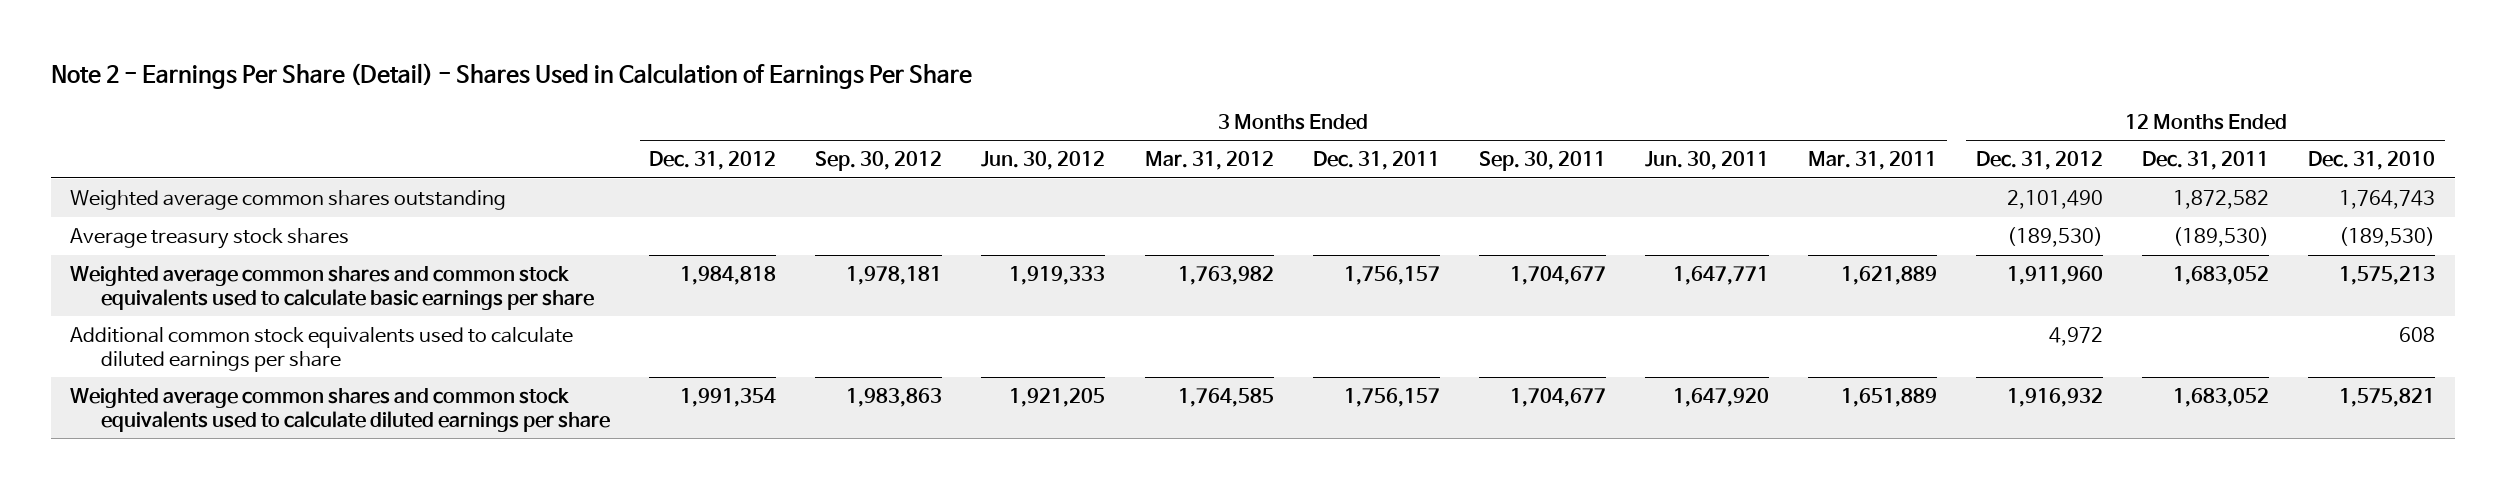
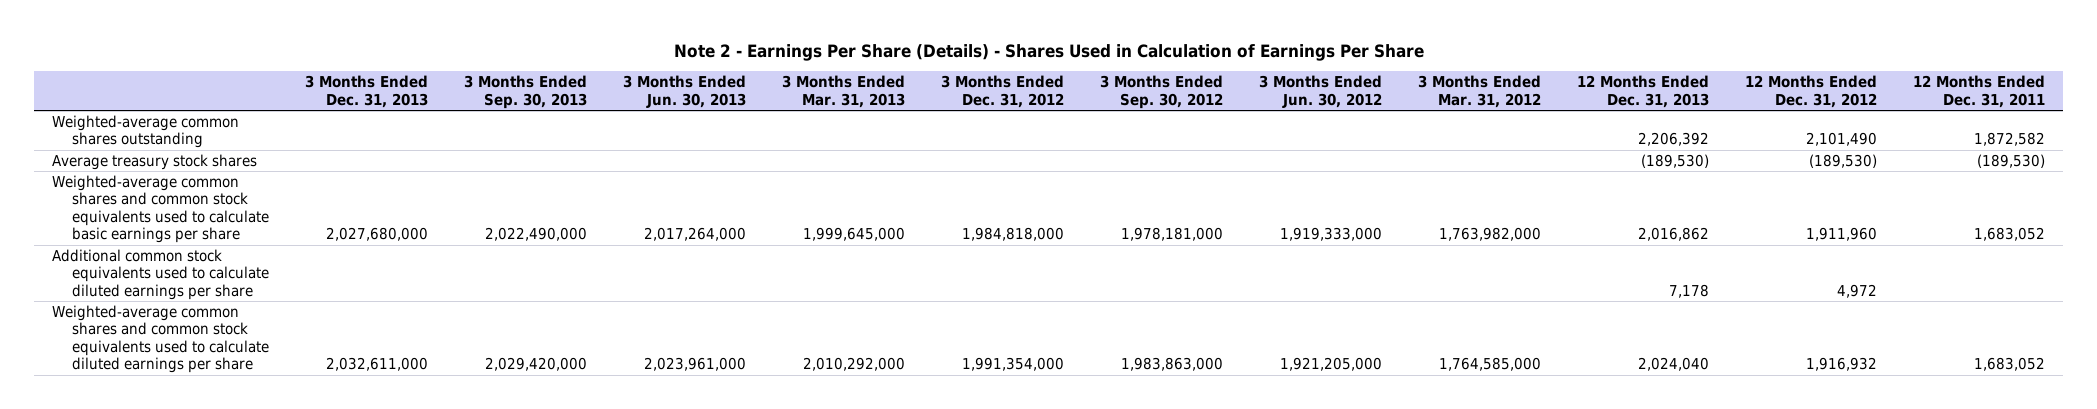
- Note 2 - Earnings Per Share (Detail) - Shares Used in Calculation of Earnings Per Share
+ Note 2 - Earnings Per Share (Details) - Shares Used in Calculation of Earnings Per Share
- | 3 Months Ended Dec. 31, 2012 | 3 Months Ended Sep. 30, 2012 | 3 Months Ended Jun. 30, 2012 | 3 Months Ended Mar. 31, 2012 | 3 Months Ended Dec. 31, 2011 | 3 Months Ended Sep. 30, 2011 | 3 Months Ended Jun. 30, 2011 | 3 Months Ended Mar. 31, 2011 | 12 Months Ended Dec. 31, 2012 | 12 Months Ended Dec. 31, 2011 | 12 Months Ended Dec. 31, 2010
+ | 3 Months Ended Dec. 31, 2013 | 3 Months Ended Sep. 30, 2013 | 3 Months Ended Jun. 30, 2013 | 3 Months Ended Mar. 31, 2013 | 3 Months Ended Dec. 31, 2012 | 3 Months Ended Sep. 30, 2012 | 3 Months Ended Jun. 30, 2012 | 3 Months Ended Mar. 31, 2012 | 12 Months Ended Dec. 31, 2013 | 12 Months Ended Dec. 31, 2012 | 12 Months Ended Dec. 31, 2011
- Weighted average common shares outstanding | | | | | | | | | 2,101,490 | 1,872,582 | 1,764,743
+ Weighted-average common shares outstanding | | | | | | | | | 2,206,392 | 2,101,490 | 1,872,582
- Weighted average common shares and common stock equivalents used to calculate basic earnings per share | 1,984,818 | 1,978,181 | 1,919,333 | 1,763,982 | 1,756,157 | 1,704,677 | 1,647,771 | 1,621,889 | 1,911,960 | 1,683,052 | 1,575,213
+ Weighted-average common shares and common stock equivalents used to calculate basic earnings per share | 2,027,680,000 | 2,022,490,000 | 2,017,264,000 | 1,999,645,000 | 1,984,818,000 | 1,978,181,000 | 1,919,333,000 | 1,763,982,000 | 2,016,862 | 1,911,960 | 1,683,052
- Weighted average common shares and common stock equivalents used to calculate diluted earnings per share | 1,991,354 | 1,983,863 | 1,921,205 | 1,764,585 | 1,756,157 | 1,704,677 | 1,647,920 | 1,651,889 | 1,916,932 | 1,683,052 | 1,575,821
+ Weighted-average common shares and common stock equivalents used to calculate diluted earnings per share | 2,032,611,000 | 2,029,420,000 | 2,023,961,000 | 2,010,292,000 | 1,991,354,000 | 1,983,863,000 | 1,921,205,000 | 1,764,585,000 | 2,024,040 | 1,916,932 | 1,683,052

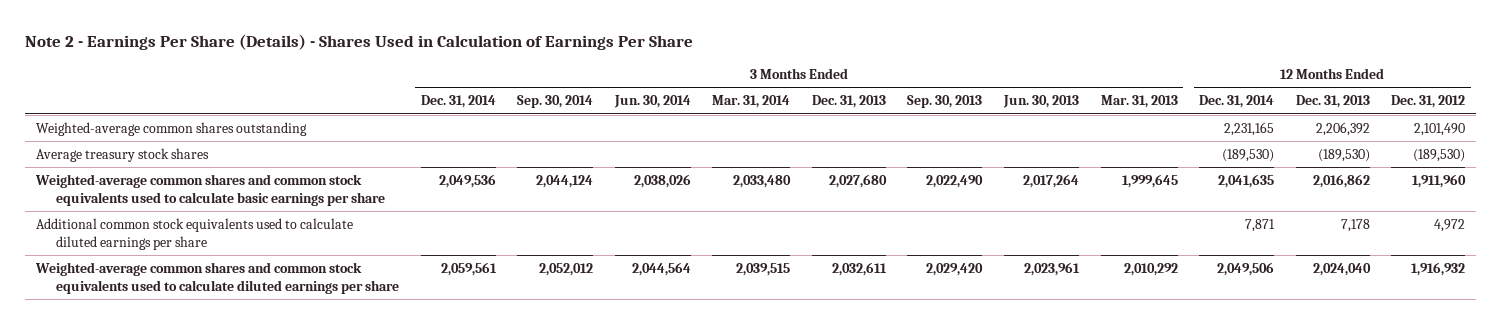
- | 3 Months Ended Dec. 31, 2013 | 3 Months Ended Sep. 30, 2013 | 3 Months Ended Jun. 30, 2013 | 3 Months Ended Mar. 31, 2013 | 3 Months Ended Dec. 31, 2012 | 3 Months Ended Sep. 30, 2012 | 3 Months Ended Jun. 30, 2012 | 3 Months Ended Mar. 31, 2012 | 12 Months Ended Dec. 31, 2013 | 12 Months Ended Dec. 31, 2012 | 12 Months Ended Dec. 31, 2011
+ | 3 Months Ended Dec. 31, 2014 | 3 Months Ended Sep. 30, 2014 | 3 Months Ended Jun. 30, 2014 | 3 Months Ended Mar. 31, 2014 | 3 Months Ended Dec. 31, 2013 | 3 Months Ended Sep. 30, 2013 | 3 Months Ended Jun. 30, 2013 | 3 Months Ended Mar. 31, 2013 | 12 Months Ended Dec. 31, 2014 | 12 Months Ended Dec. 31, 2013 | 12 Months Ended Dec. 31, 2012
- Weighted-average common shares and common stock equivalents used to calculate basic earnings per share | 2,027,680,000 | 2,022,490,000 | 2,017,264,000 | 1,999,645,000 | 1,984,818,000 | 1,978,181,000 | 1,919,333,000 | 1,763,982,000 | 2,016,862 | 1,911,960 | 1,683,052
+ Weighted-average common shares and common stock equivalents used to calculate basic earnings per share | 2,049,536 | 2,044,124 | 2,038,026 | 2,033,480 | 2,027,680 | 2,022,490 | 2,017,264 | 1,999,645 | 2,041,635 | 2,016,862 | 1,911,960
- Weighted-average common shares and common stock equivalents used to calculate diluted earnings per share | 2,032,611,000 | 2,029,420,000 | 2,023,961,000 | 2,010,292,000 | 1,991,354,000 | 1,983,863,000 | 1,921,205,000 | 1,764,585,000 | 2,024,040 | 1,916,932 | 1,683,052
+ Weighted-average common shares and common stock equivalents used to calculate diluted earnings per share | 2,059,561 | 2,052,012 | 2,044,564 | 2,039,515 | 2,032,611 | 2,029,420 | 2,023,961 | 2,010,292 | 2,049,506 | 2,024,040 | 1,916,932

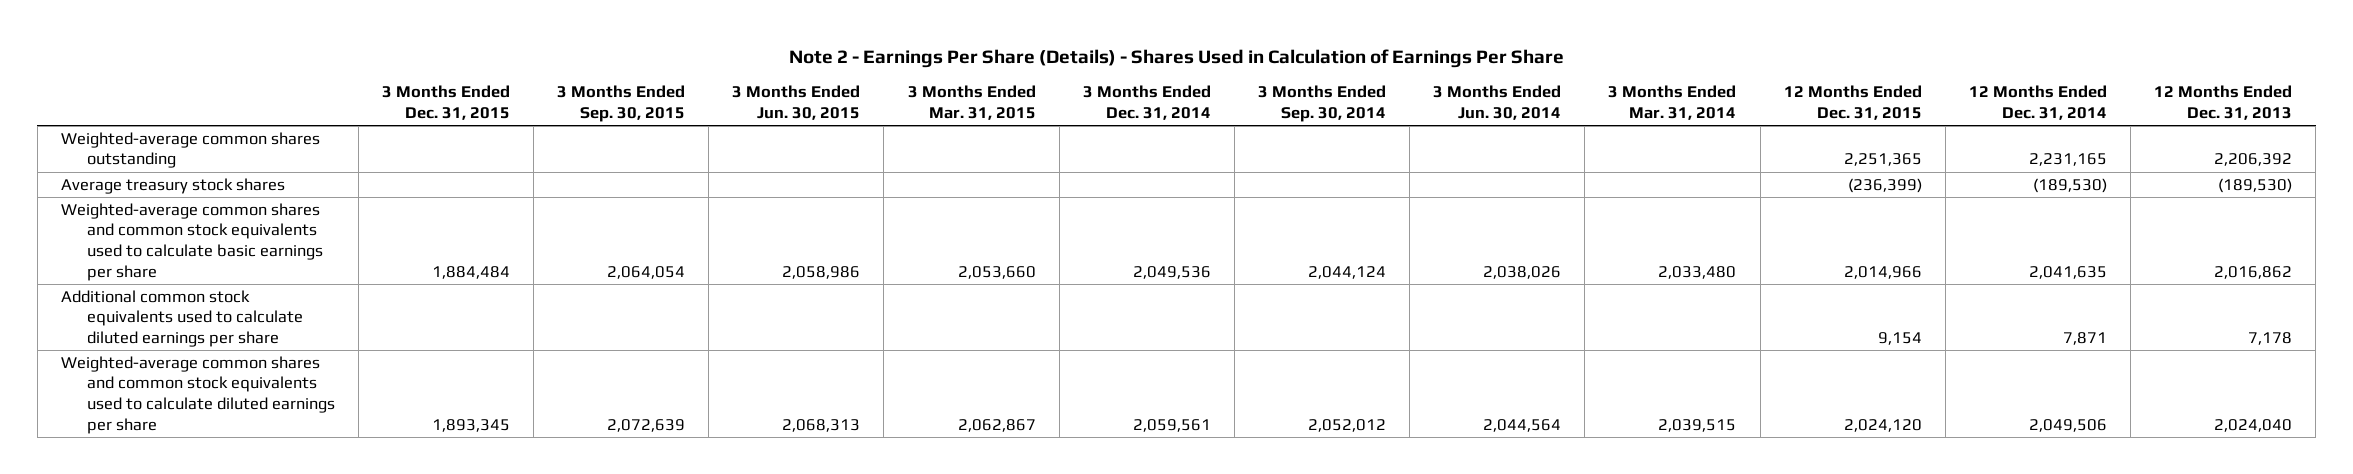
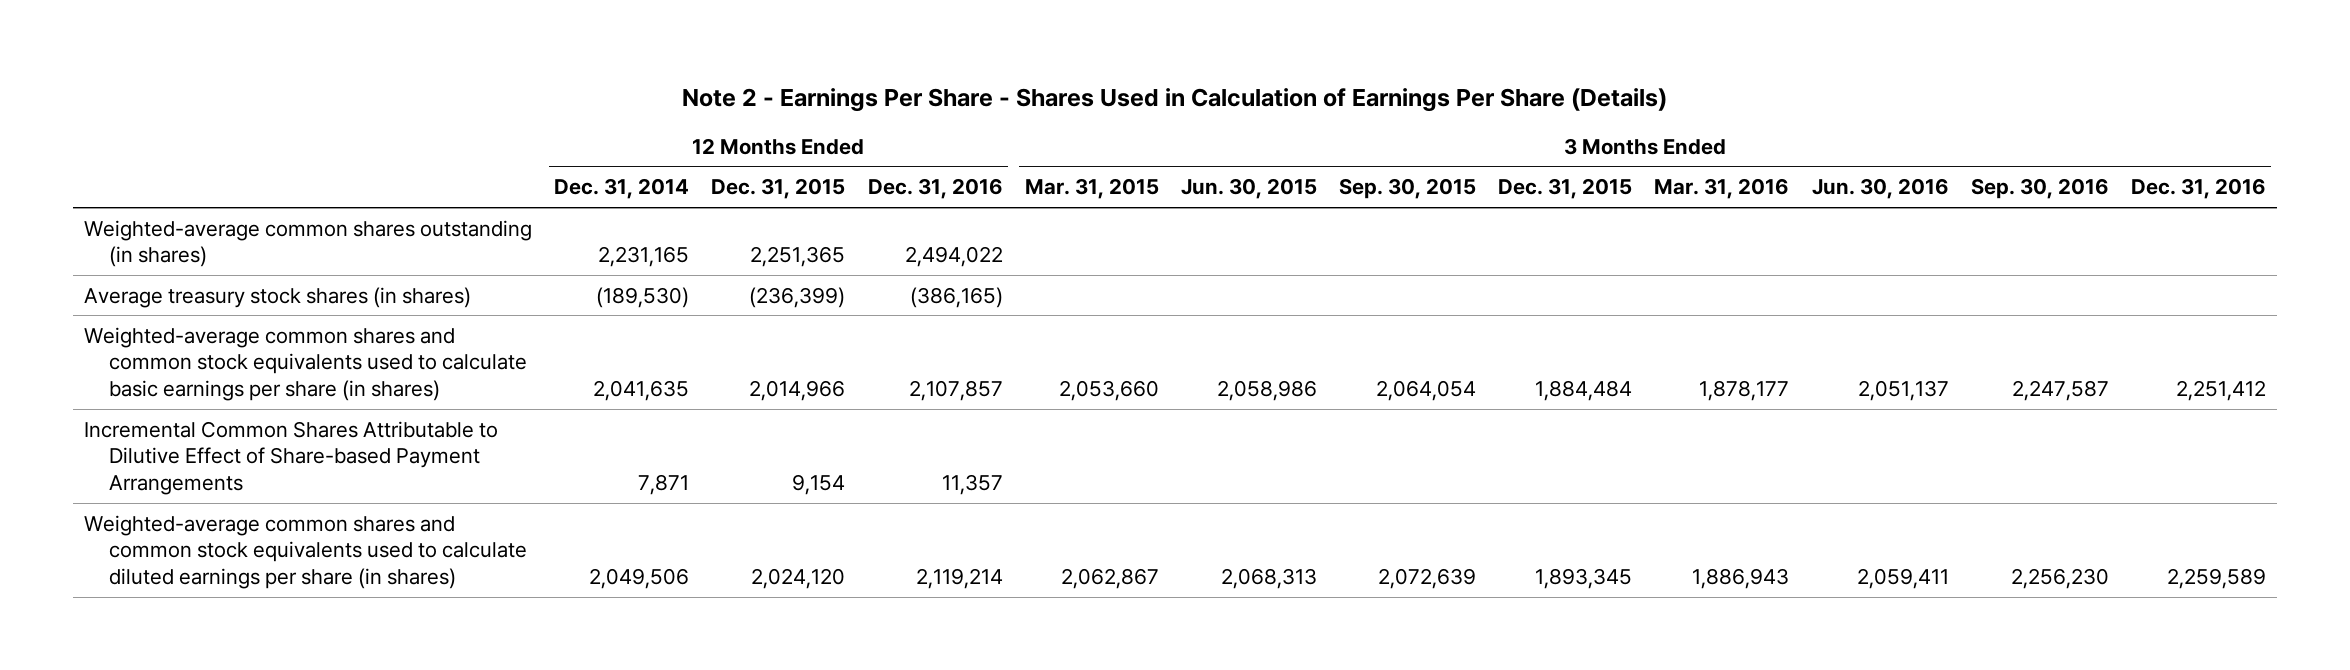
- Note 2 - Earnings Per Share (Details) - Shares Used in Calculation of Earnings Per Share
+ Note 2 - Earnings Per Share - Shares Used in Calculation of Earnings Per Share (Details)
- | 3 Months Ended Dec. 31, 2015 | 3 Months Ended Sep. 30, 2015 | 3 Months Ended Jun. 30, 2015 | 3 Months Ended Mar. 31, 2015 | 3 Months Ended Dec. 31, 2014 | 3 Months Ended Sep. 30, 2014 | 3 Months Ended Jun. 30, 2014 | 3 Months Ended Mar. 31, 2014 | 12 Months Ended Dec. 31, 2015 | 12 Months Ended Dec. 31, 2014 | 12 Months Ended Dec. 31, 2013
+ | 12 Months Ended Dec. 31, 2014 | 12 Months Ended Dec. 31, 2015 | 12 Months Ended Dec. 31, 2016 | 3 Months Ended Mar. 31, 2015 | 3 Months Ended Jun. 30, 2015 | 3 Months Ended Sep. 30, 2015 | 3 Months Ended Dec. 31, 2015 | 3 Months Ended Mar. 31, 2016 | 3 Months Ended Jun. 30, 2016 | 3 Months Ended Sep. 30, 2016 | 3 Months Ended Dec. 31, 2016
- Weighted-average common shares outstanding | | | | | | | | | 2,251,365 | 2,231,165 | 2,206,392
- Average treasury stock shares | | | | | | | | | (236,399) | (189,530) | (189,530)
- Weighted-average common shares and common stock equivalents used to calculate basic earnings per share | 1,884,484 | 2,064,054 | 2,058,986 | 2,053,660 | 2,049,536 | 2,044,124 | 2,038,026 | 2,033,480 | 2,014,966 | 2,041,635 | 2,016,862
- Additional common stock equivalents used to calculate diluted earnings per share | | | | | | | | | 9,154 | 7,871 | 7,178
- Weighted-average common shares and common stock equivalents used to calculate diluted earnings per share | 1,893,345 | 2,072,639 | 2,068,313 | 2,062,867 | 2,059,561 | 2,052,012 | 2,044,564 | 2,039,515 | 2,024,120 | 2,049,506 | 2,024,040
+ Weighted-average common shares outstanding (in shares) | 2,231,165 | 2,251,365 | 2,494,022 | | | | | | | |
+ Average treasury stock shares (in shares) | (189,530) | (236,399) | (386,165) | | | | | | | |
+ Weighted-average common shares and common stock equivalents used to calculate basic earnings per share (in shares) | 2,041,635 | 2,014,966 | 2,107,857 | 2,053,660 | 2,058,986 | 2,064,054 | 1,884,484 | 1,878,177 | 2,051,137 | 2,247,587 | 2,251,412
+ Incremental Common Shares Attributable to Dilutive Effect of Share-based Payment Arrangements | 7,871 | 9,154 | 11,357 | | | | | | | |
+ Weighted-average common shares and common stock equivalents used to calculate diluted earnings per share (in shares) | 2,049,506 | 2,024,120 | 2,119,214 | 2,062,867 | 2,068,313 | 2,072,639 | 1,893,345 | 1,886,943 | 2,059,411 | 2,256,230 | 2,259,589

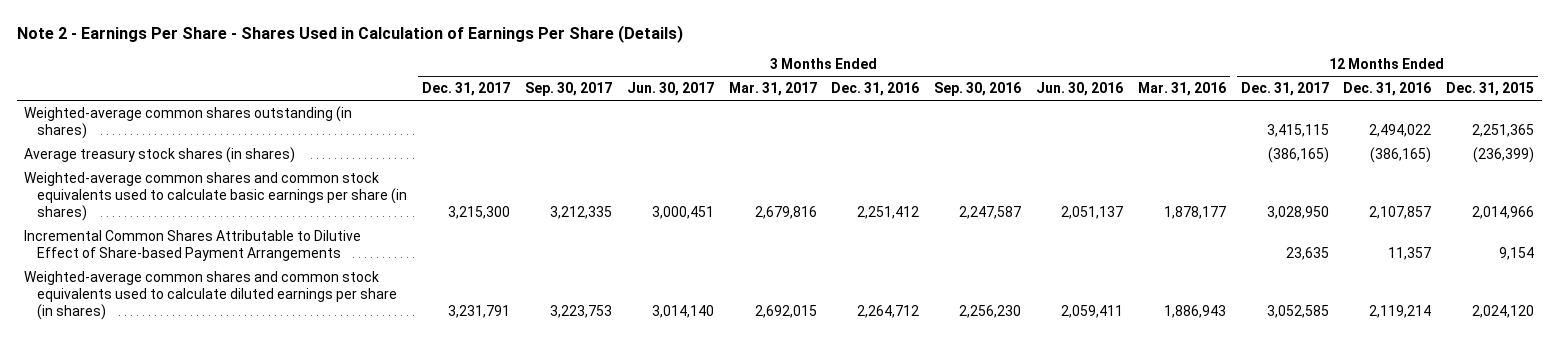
- | 12 Months Ended Dec. 31, 2014 | 12 Months Ended Dec. 31, 2015 | 12 Months Ended Dec. 31, 2016 | 3 Months Ended Mar. 31, 2015 | 3 Months Ended Jun. 30, 2015 | 3 Months Ended Sep. 30, 2015 | 3 Months Ended Dec. 31, 2015 | 3 Months Ended Mar. 31, 2016 | 3 Months Ended Jun. 30, 2016 | 3 Months Ended Sep. 30, 2016 | 3 Months Ended Dec. 31, 2016
+ | 3 Months Ended Dec. 31, 2017 | 3 Months Ended Sep. 30, 2017 | 3 Months Ended Jun. 30, 2017 | 3 Months Ended Mar. 31, 2017 | 3 Months Ended Dec. 31, 2016 | 3 Months Ended Sep. 30, 2016 | 3 Months Ended Jun. 30, 2016 | 3 Months Ended Mar. 31, 2016 | 12 Months Ended Dec. 31, 2017 | 12 Months Ended Dec. 31, 2016 | 12 Months Ended Dec. 31, 2015
- Weighted-average common shares and common stock equivalents used to calculate diluted earnings per share (in shares) | 2,049,506 | 2,024,120 | 2,119,214 | 2,062,867 | 2,068,313 | 2,072,639 | 1,893,345 | 1,886,943 | 2,059,411 | 2,256,230 | 2,259,589
+ Weighted-average common shares and common stock equivalents used to calculate diluted earnings per share (in shares) | 3,231,791 | 3,223,753 | 3,014,140 | 2,692,015 | 2,264,712 | 2,256,230 | 2,059,411 | 1,886,943 | 3,052,585 | 2,119,214 | 2,024,120

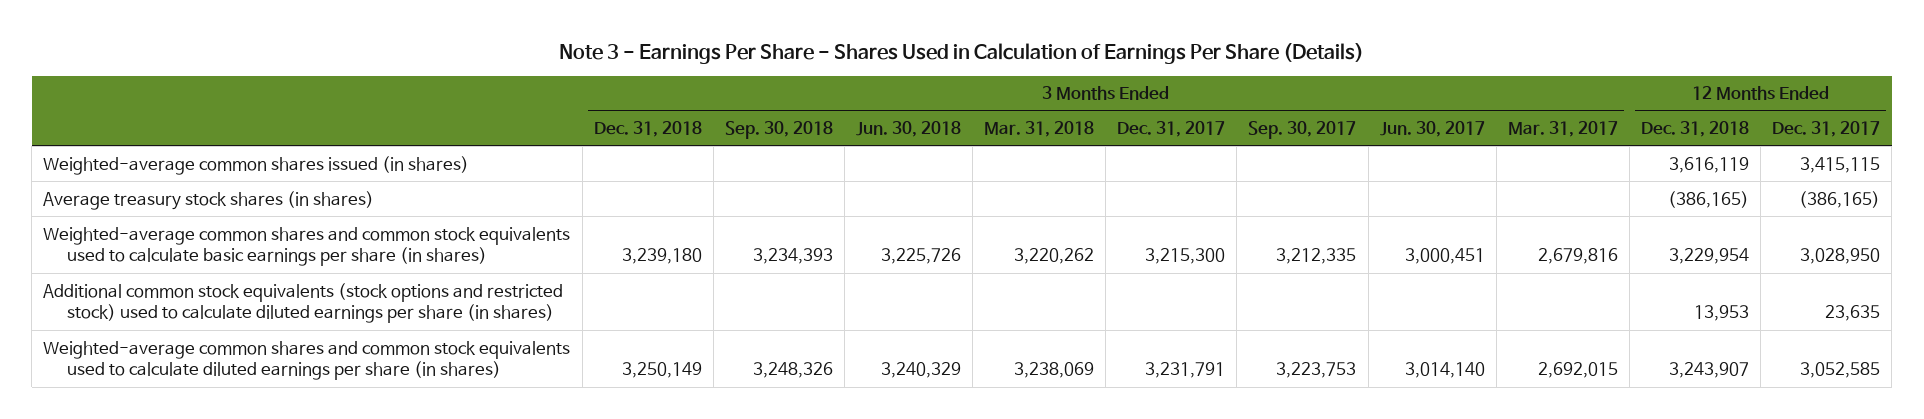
- Note 2 - Earnings Per Share - Shares Used in Calculation of Earnings Per Share (Details)
+ Note 3 - Earnings Per Share - Shares Used in Calculation of Earnings Per Share (Details)
- | 3 Months Ended Dec. 31, 2017 | 3 Months Ended Sep. 30, 2017 | 3 Months Ended Jun. 30, 2017 | 3 Months Ended Mar. 31, 2017 | 3 Months Ended Dec. 31, 2016 | 3 Months Ended Sep. 30, 2016 | 3 Months Ended Jun. 30, 2016 | 3 Months Ended Mar. 31, 2016 | 12 Months Ended Dec. 31, 2017 | 12 Months Ended Dec. 31, 2016 | 12 Months Ended Dec. 31, 2015
+ | 3 Months Ended Dec. 31, 2018 | 3 Months Ended Sep. 30, 2018 | 3 Months Ended Jun. 30, 2018 | 3 Months Ended Mar. 31, 2018 | 3 Months Ended Dec. 31, 2017 | 3 Months Ended Sep. 30, 2017 | 3 Months Ended Jun. 30, 2017 | 3 Months Ended Mar. 31, 2017 | 12 Months Ended Dec. 31, 2018 | 12 Months Ended Dec. 31, 2017
- Weighted-average common shares outstanding (in shares) | | | | | | | | | 3,415,115 | 2,494,022 | 2,251,365
+ Weighted-average common shares issued (in shares) | | | | | | | | | 3,616,119 | 3,415,115
- Incremental Common Shares Attributable to Dilutive Effect of Share-based Payment Arrangements | | | | | | | | | 23,635 | 11,357 | 9,154
+ Additional common stock equivalents (stock options and restricted stock) used to calculate diluted earnings per share (in shares) | | | | | | | | | 13,953 | 23,635

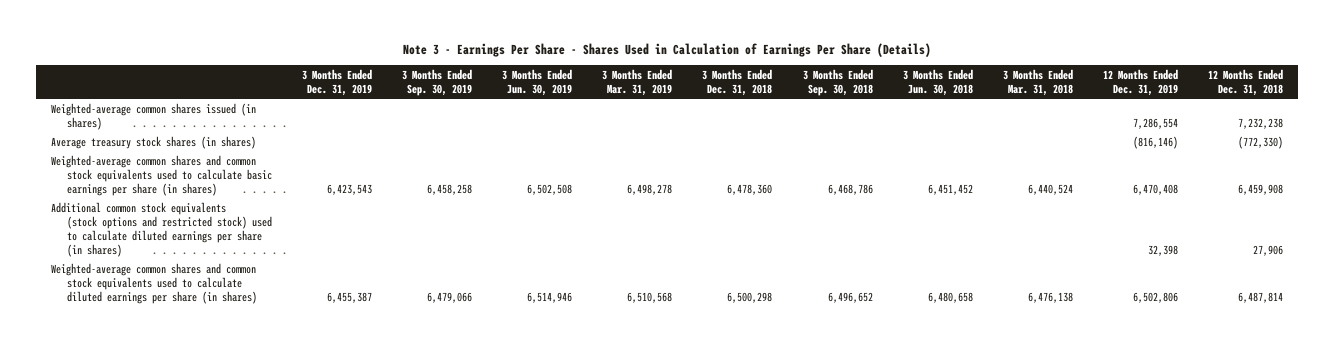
- | 3 Months Ended Dec. 31, 2018 | 3 Months Ended Sep. 30, 2018 | 3 Months Ended Jun. 30, 2018 | 3 Months Ended Mar. 31, 2018 | 3 Months Ended Dec. 31, 2017 | 3 Months Ended Sep. 30, 2017 | 3 Months Ended Jun. 30, 2017 | 3 Months Ended Mar. 31, 2017 | 12 Months Ended Dec. 31, 2018 | 12 Months Ended Dec. 31, 2017
+ | 3 Months Ended Dec. 31, 2019 | 3 Months Ended Sep. 30, 2019 | 3 Months Ended Jun. 30, 2019 | 3 Months Ended Mar. 31, 2019 | 3 Months Ended Dec. 31, 2018 | 3 Months Ended Sep. 30, 2018 | 3 Months Ended Jun. 30, 2018 | 3 Months Ended Mar. 31, 2018 | 12 Months Ended Dec. 31, 2019 | 12 Months Ended Dec. 31, 2018
- Weighted-average common shares issued (in shares) | | | | | | | | | 3,616,119 | 3,415,115
- Average treasury stock shares (in shares) | | | | | | | | | (386,165) | (386,165)
- Weighted-average common shares and common stock equivalents used to calculate basic earnings per share (in shares) | 3,239,180 | 3,234,393 | 3,225,726 | 3,220,262 | 3,215,300 | 3,212,335 | 3,000,451 | 2,679,816 | 3,229,954 | 3,028,950
- Additional common stock equivalents (stock options and restricted stock) used to calculate diluted earnings per share (in shares) | | | | | | | | | 13,953 | 23,635
- Weighted-average common shares and common stock equivalents used to calculate diluted earnings per share (in shares) | 3,250,149 | 3,248,326 | 3,240,329 | 3,238,069 | 3,231,791 | 3,223,753 | 3,014,140 | 2,692,015 | 3,243,907 | 3,052,585
+ Weighted-average common shares issued (in shares) | | | | | | | | | 7,286,554 | 7,232,238
+ Average treasury stock shares (in shares) | | | | | | | | | (816,146) | (772,330)
+ Weighted-average common shares and common stock equivalents used to calculate basic earnings per share (in shares) | 6,423,543 | 6,458,258 | 6,502,508 | 6,498,278 | 6,478,360 | 6,468,786 | 6,451,452 | 6,440,524 | 6,470,408 | 6,459,908
+ Additional common stock equivalents (stock options and restricted stock) used to calculate diluted earnings per share (in shares) | | | | | | | | | 32,398 | 27,906
+ Weighted-average common shares and common stock equivalents used to calculate diluted earnings per share (in shares) | 6,455,387 | 6,479,066 | 6,514,946 | 6,510,568 | 6,500,298 | 6,496,652 | 6,480,658 | 6,476,138 | 6,502,806 | 6,487,814

